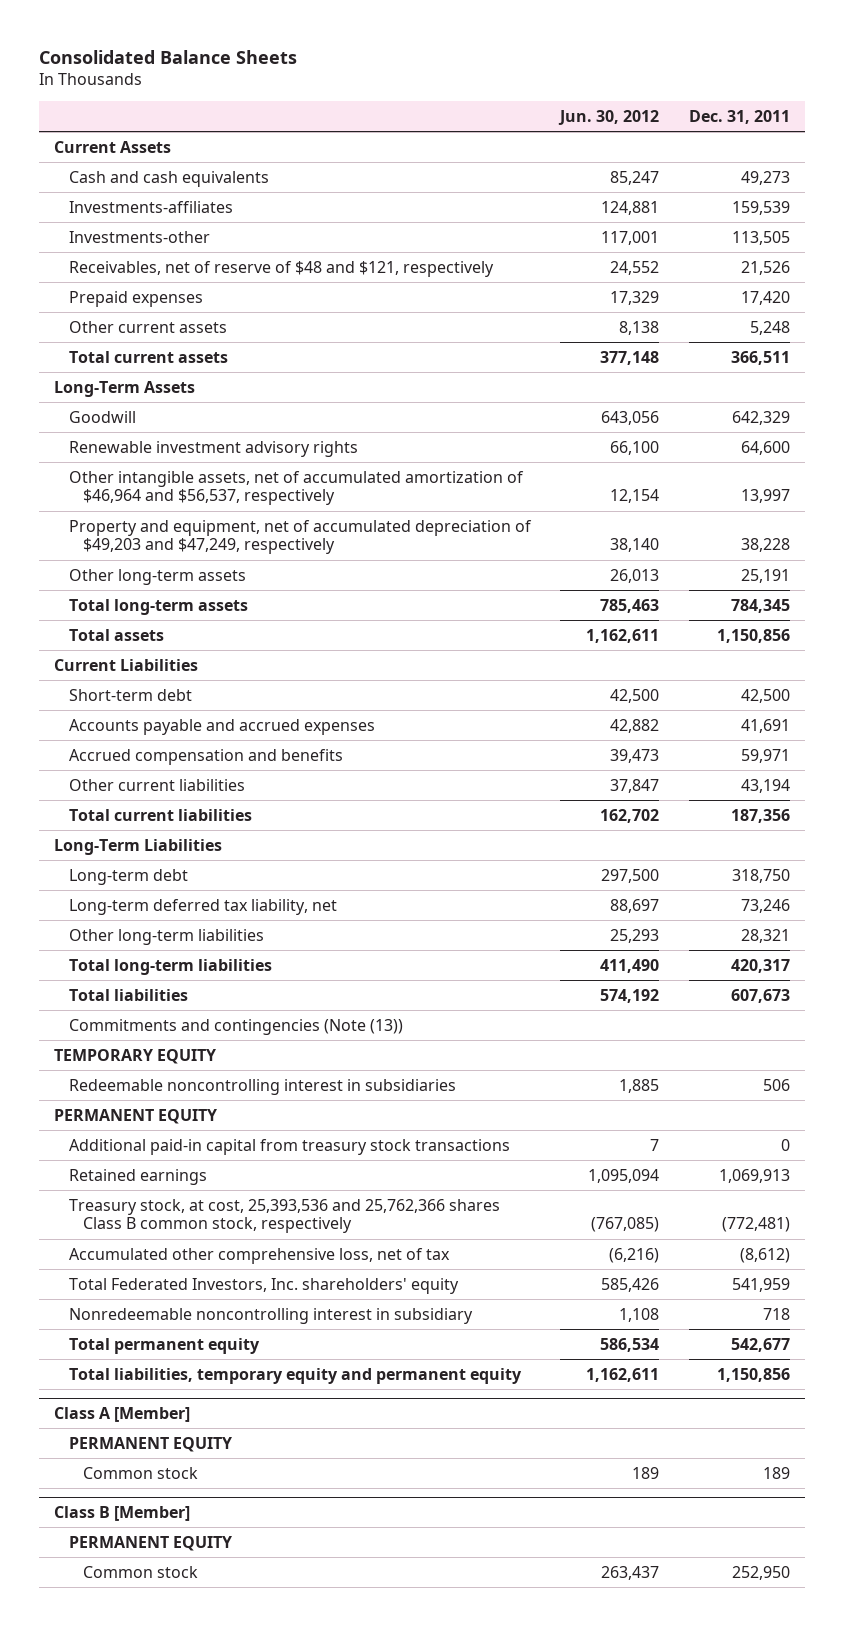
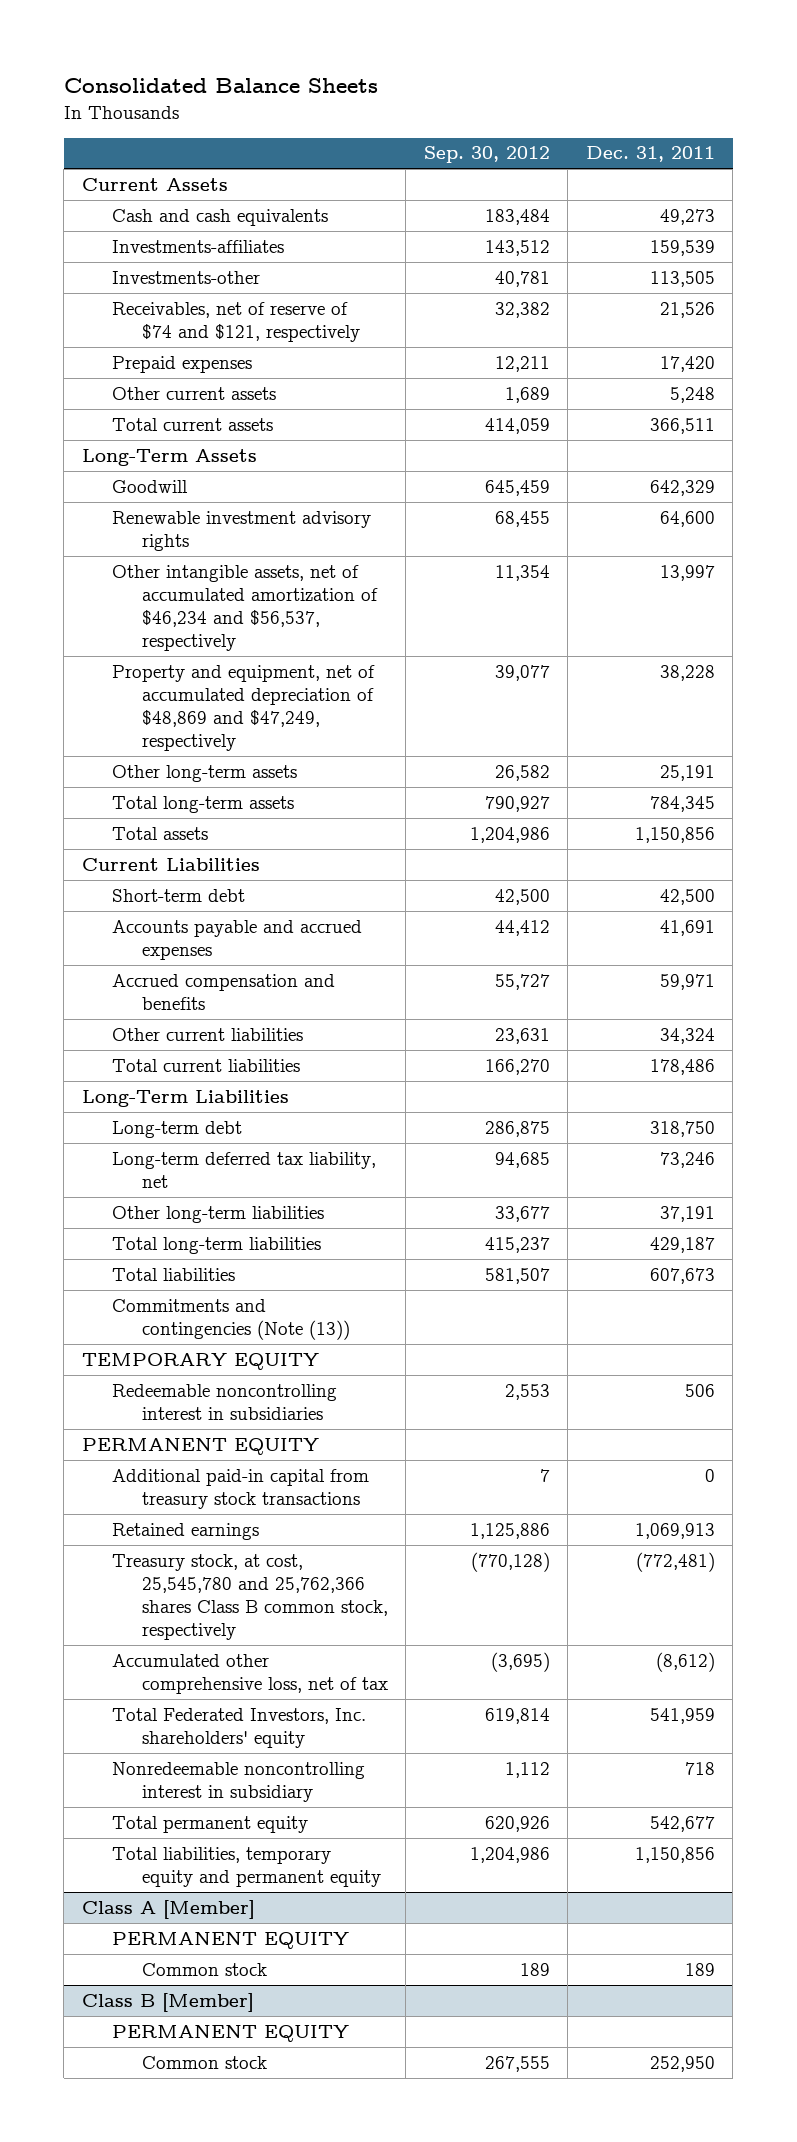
- | Jun. 30, 2012 | Dec. 31, 2011
+ | Sep. 30, 2012 | Dec. 31, 2011
- Receivables, net of reserve of $48 and $121, respectively | 24,552 | 21,526
+ Receivables, net of reserve of $74 and $121, respectively | 32,382 | 21,526
- Other intangible assets, net of accumulated amortization of $46,964 and $56,537, respectively | 12,154 | 13,997
- Property and equipment, net of accumulated depreciation of $49,203 and $47,249, respectively | 38,140 | 38,228
+ Other intangible assets, net of accumulated amortization of $46,234 and $56,537, respectively | 11,354 | 13,997
+ Property and equipment, net of accumulated depreciation of $48,869 and $47,249, respectively | 39,077 | 38,228
- Other current liabilities | 37,847 | 43,194
- Total current liabilities | 162,702 | 187,356
+ Other current liabilities | 23,631 | 34,324
+ Total current liabilities | 166,270 | 178,486
- Other long-term liabilities | 25,293 | 28,321
- Total long-term liabilities | 411,490 | 420,317
+ Other long-term liabilities | 33,677 | 37,191
+ Total long-term liabilities | 415,237 | 429,187
- Treasury stock, at cost, 25,393,536 and 25,762,366 shares Class B common stock, respectively | (767,085) | (772,481)
+ Treasury stock, at cost, 25,545,780 and 25,762,366 shares Class B common stock, respectively | (770,128) | (772,481)

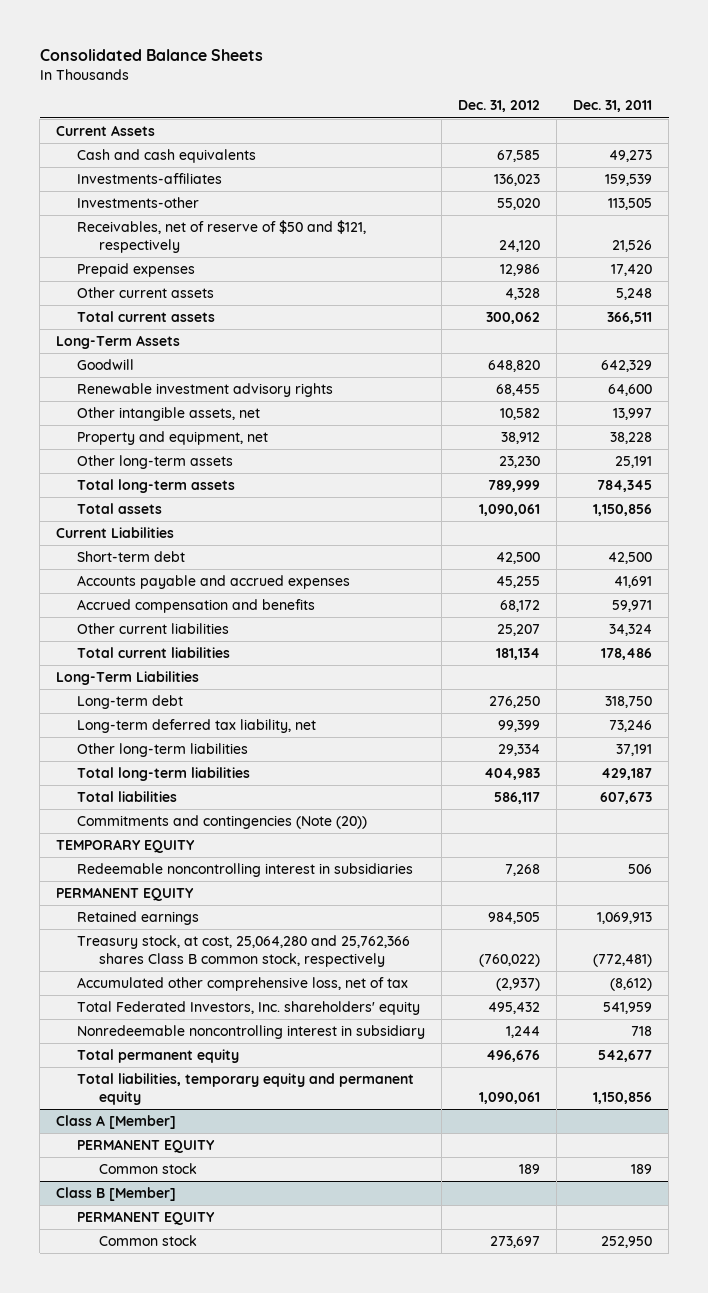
- | Sep. 30, 2012 | Dec. 31, 2011
+ | Dec. 31, 2012 | Dec. 31, 2011
- Receivables, net of reserve of $74 and $121, respectively | 32,382 | 21,526
+ Receivables, net of reserve of $50 and $121, respectively | 24,120 | 21,526
- Other intangible assets, net of accumulated amortization of $46,234 and $56,537, respectively | 11,354 | 13,997
- Property and equipment, net of accumulated depreciation of $48,869 and $47,249, respectively | 39,077 | 38,228
+ Other intangible assets, net | 10,582 | 13,997
+ Property and equipment, net | 38,912 | 38,228
- Commitments and contingencies (Note (13))
+ Commitments and contingencies (Note (20))
- Additional paid-in capital from treasury stock transactions | 7 | 0
- Treasury stock, at cost, 25,545,780 and 25,762,366 shares Class B common stock, respectively | (770,128) | (772,481)
+ Treasury stock, at cost, 25,064,280 and 25,762,366 shares Class B common stock, respectively | (760,022) | (772,481)

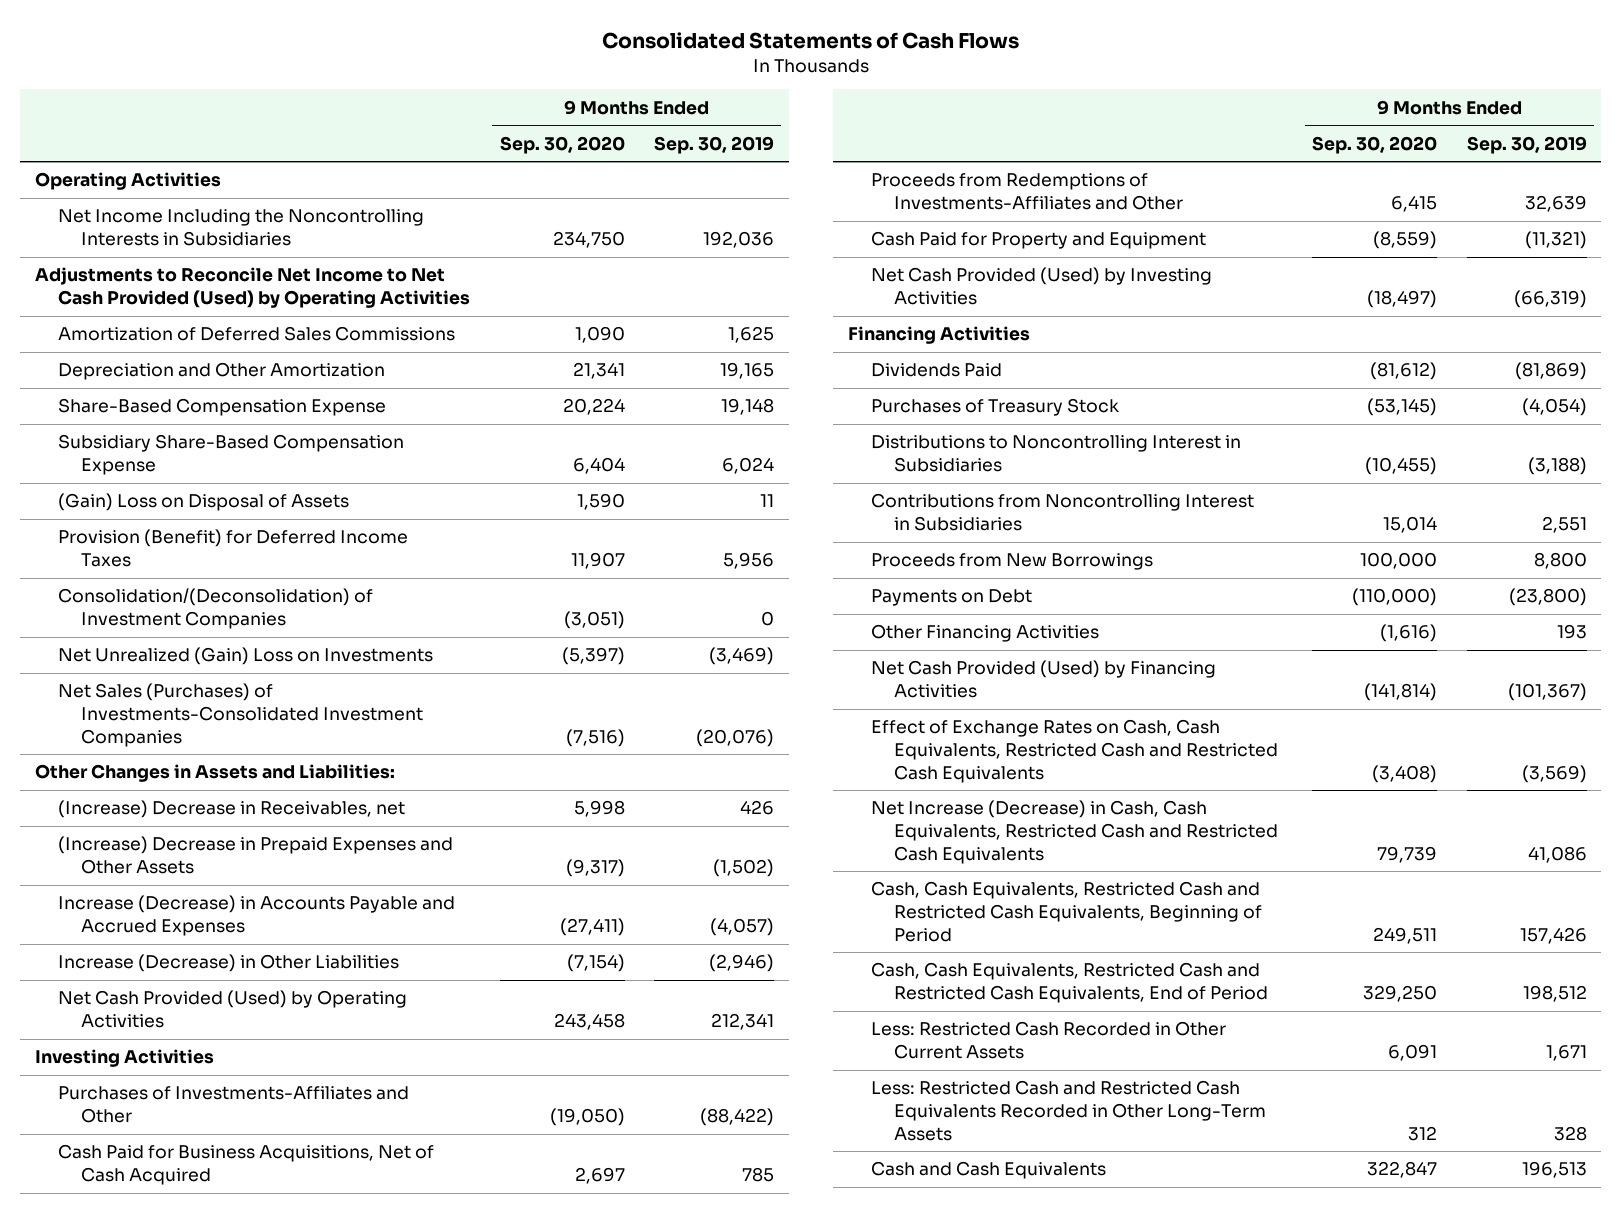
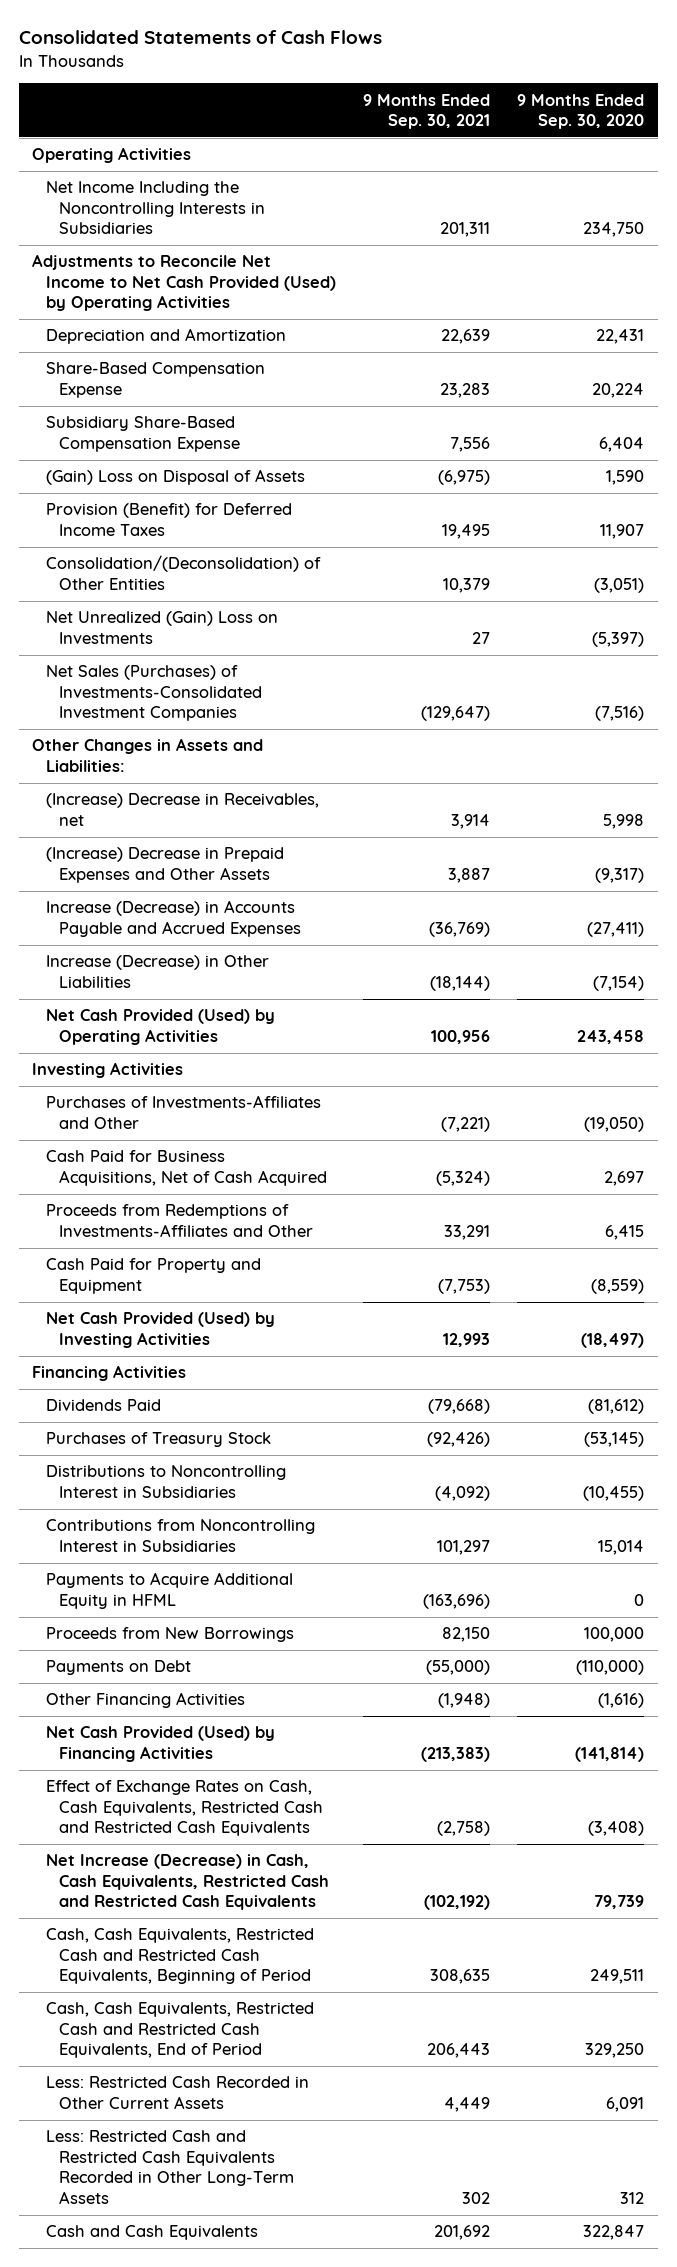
- | 9 Months Ended Sep. 30, 2020 | 9 Months Ended Sep. 30, 2019
+ | 9 Months Ended Sep. 30, 2021 | 9 Months Ended Sep. 30, 2020
- Amortization of Deferred Sales Commissions | 1,090 | 1,625
- Depreciation and Other Amortization | 21,341 | 19,165
+ Depreciation and Amortization | 22,639 | 22,431
- Consolidation/(Deconsolidation) of Investment Companies | (3,051) | 0
+ Consolidation/(Deconsolidation) of Other Entities | 10,379 | (3,051)
+ Payments to Acquire Additional Equity in HFML | (163,696) | 0

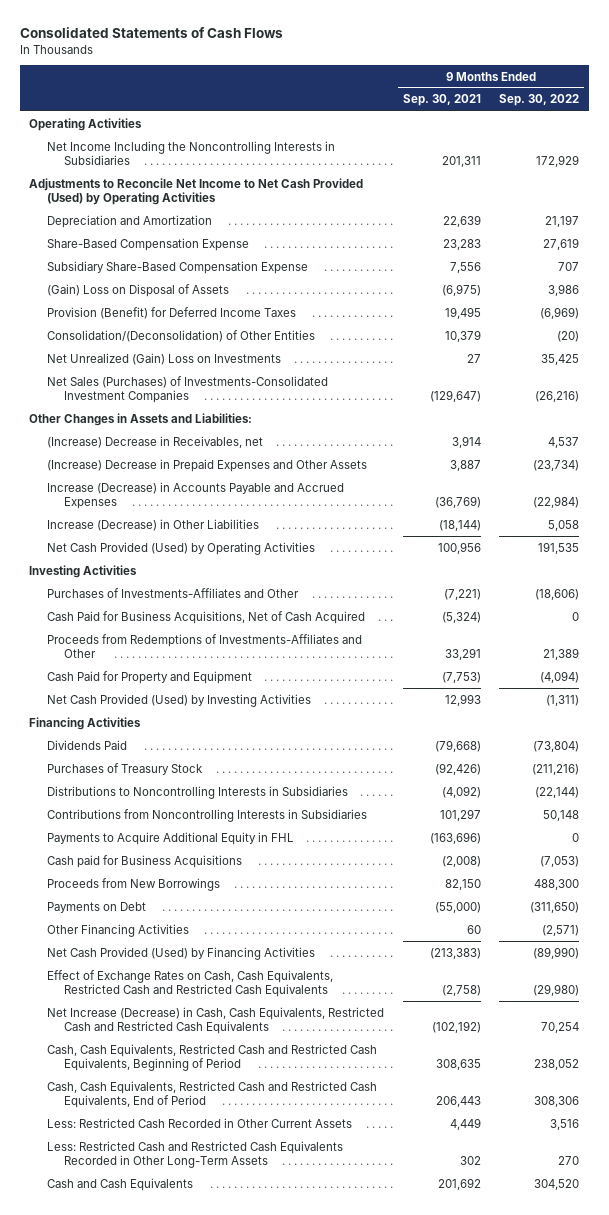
- | 9 Months Ended Sep. 30, 2021 | 9 Months Ended Sep. 30, 2020
+ | 9 Months Ended Sep. 30, 2021 | 9 Months Ended Sep. 30, 2022
- Distributions to Noncontrolling Interest in Subsidiaries | (4,092) | (10,455)
- Contributions from Noncontrolling Interest in Subsidiaries | 101,297 | 15,014
- Payments to Acquire Additional Equity in HFML | (163,696) | 0
+ Distributions to Noncontrolling Interests in Subsidiaries | (4,092) | (22,144)
+ Contributions from Noncontrolling Interests in Subsidiaries | 101,297 | 50,148
+ Payments to Acquire Additional Equity in FHL | (163,696) | 0
+ Cash paid for Business Acquisitions | (2,008) | (7,053)
- Other Financing Activities | (1,948) | (1,616)
+ Other Financing Activities | 60 | (2,571)

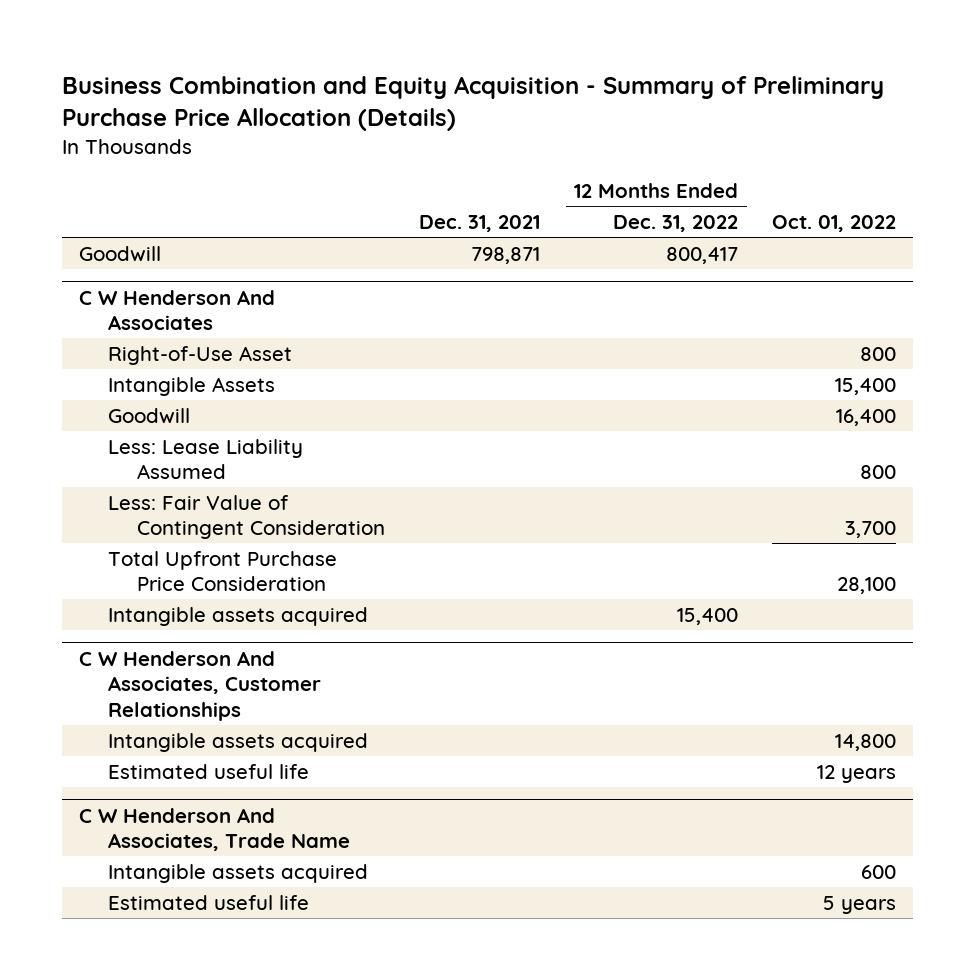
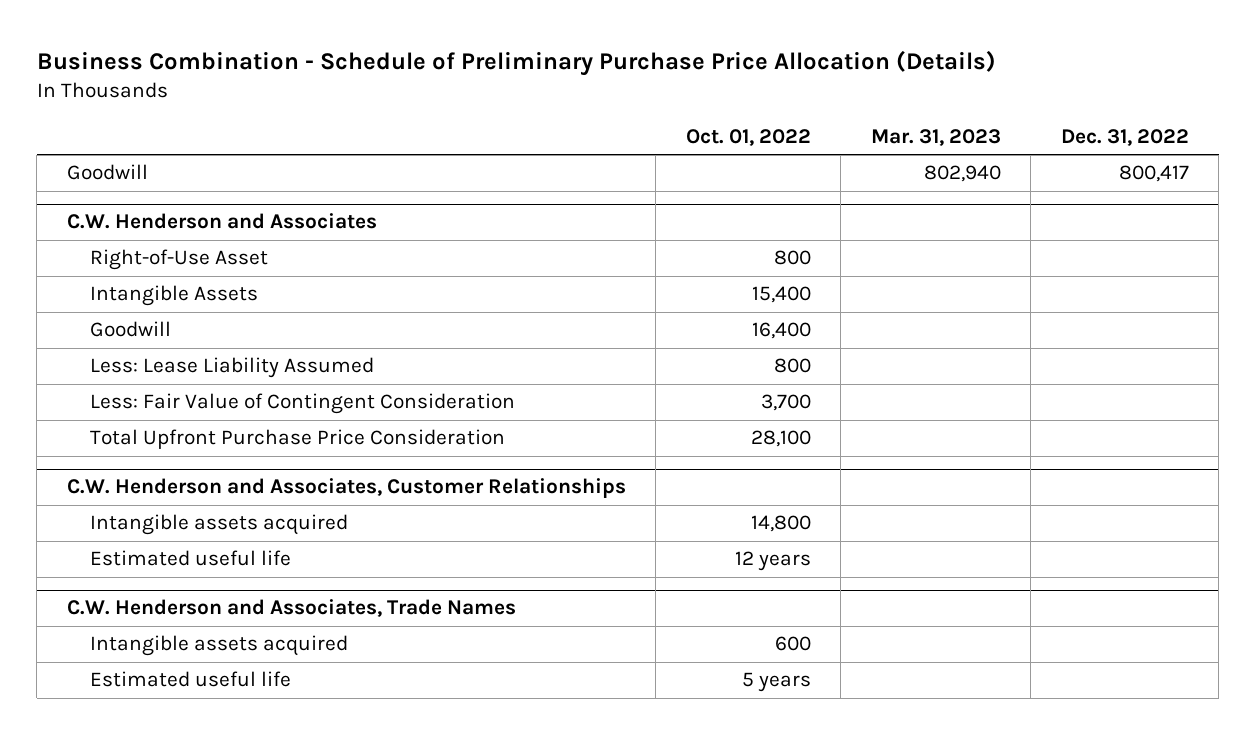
- Business Combination and Equity Acquisition - Summary of Preliminary Purchase Price Allocation (Details)
+ Business Combination - Schedule of Preliminary Purchase Price Allocation (Details)
- | Dec. 31, 2021 | 12 Months Ended Dec. 31, 2022 | Oct. 01, 2022
+ | Oct. 01, 2022 | Mar. 31, 2023 | Dec. 31, 2022
- C W Henderson And Associates
+ C.W. Henderson and Associates
- Intangible assets acquired | | 15,400 |
- C W Henderson And Associates, Customer Relationships
+ C.W. Henderson and Associates, Customer Relationships
- C W Henderson And Associates, Trade Name
+ C.W. Henderson and Associates, Trade Names

